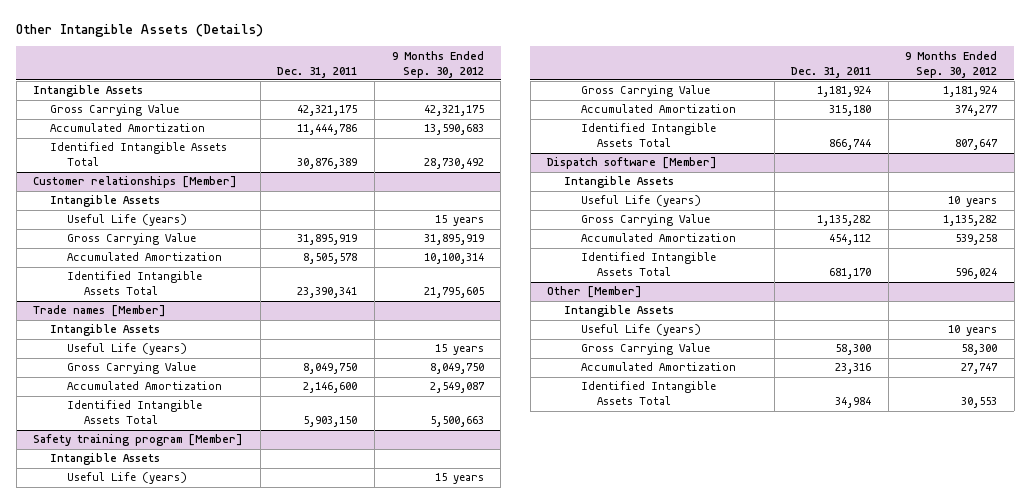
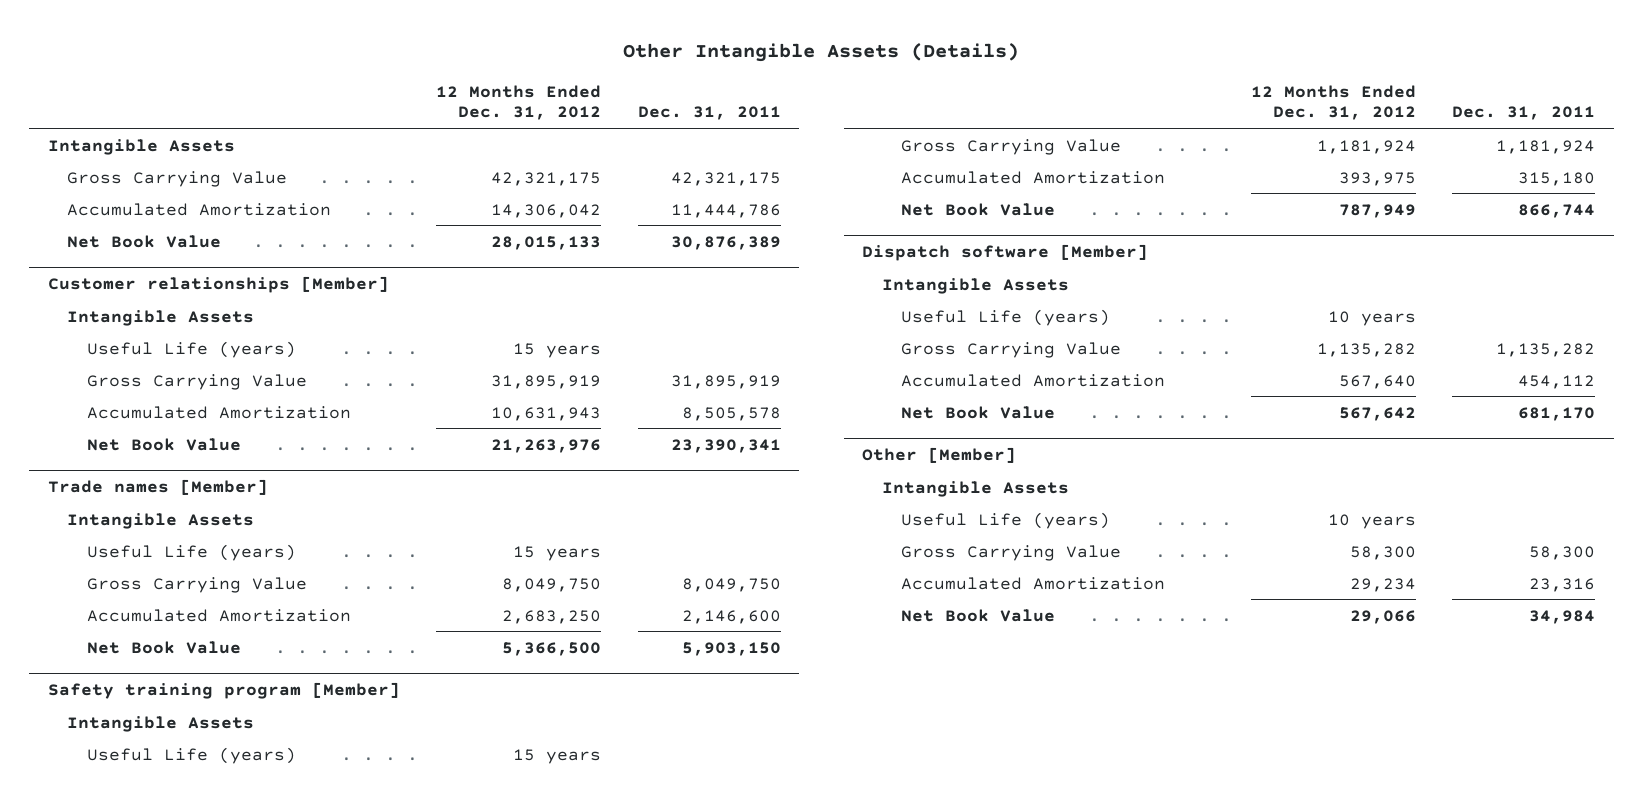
- | Dec. 31, 2011 | 9 Months Ended Sep. 30, 2012
+ | 12 Months Ended Dec. 31, 2012 | Dec. 31, 2011
- Identified Intangible Assets Total | 30,876,389 | 28,730,492
+ Net Book Value | 28,015,133 | 30,876,389
@ Customer relationships [Member]
- Identified Intangible Assets Total | 23,390,341 | 21,795,605
+ Net Book Value | 21,263,976 | 23,390,341
@ Trade names [Member]
- Identified Intangible Assets Total | 5,903,150 | 5,500,663
+ Net Book Value | 5,366,500 | 5,903,150
@ Safety training program [Member]
- Identified Intangible Assets Total | 866,744 | 807,647
+ Net Book Value | 787,949 | 866,744
@ Dispatch software [Member]
- Identified Intangible Assets Total | 681,170 | 596,024
+ Net Book Value | 567,642 | 681,170
@ Other [Member]
- Identified Intangible Assets Total | 34,984 | 30,553
+ Net Book Value | 29,066 | 34,984

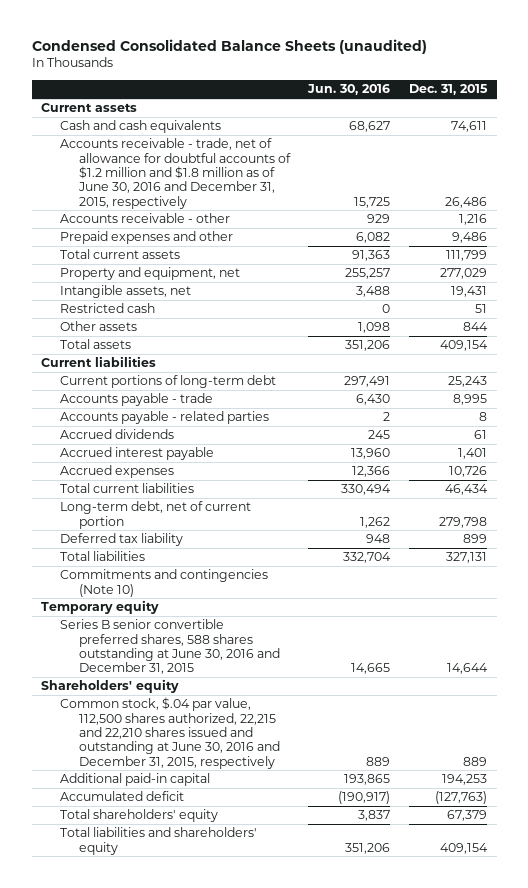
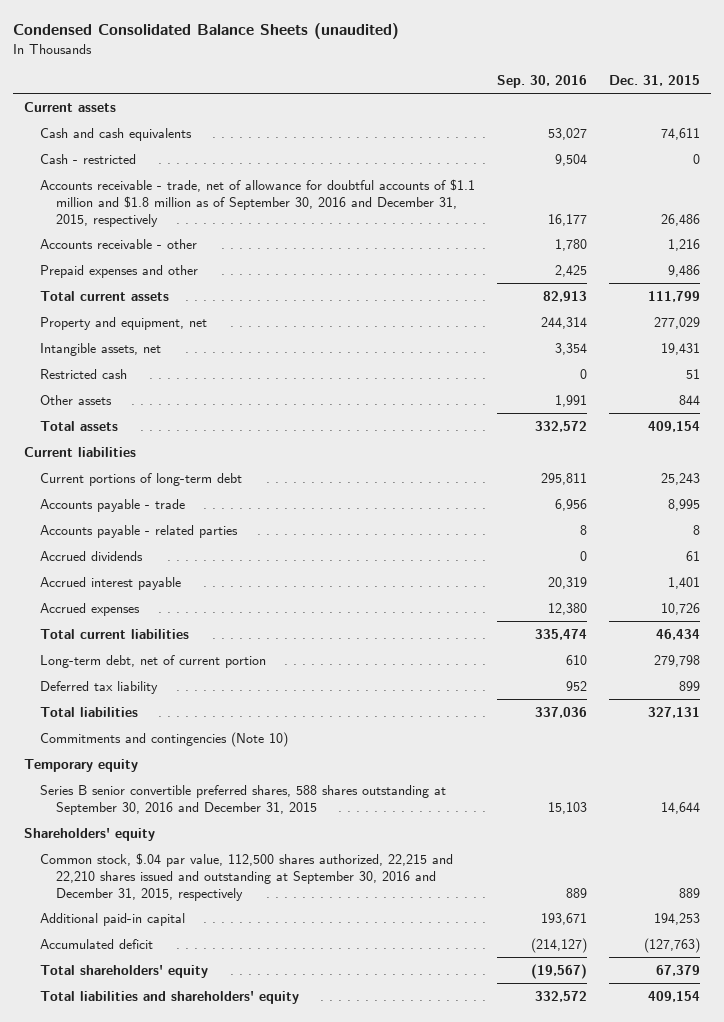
- | Jun. 30, 2016 | Dec. 31, 2015
+ | Sep. 30, 2016 | Dec. 31, 2015
- Accounts receivable - trade, net of allowance for doubtful accounts of $1.2 million and $1.8 million as of June 30, 2016 and December 31, 2015, respectively | 15,725 | 26,486
+ Cash - restricted | 9,504 | 0
+ Accounts receivable - trade, net of allowance for doubtful accounts of $1.1 million and $1.8 million as of September 30, 2016 and December 31, 2015, respectively | 16,177 | 26,486
- Series B senior convertible preferred shares, 588 shares outstanding at June 30, 2016 and December 31, 2015 | 14,665 | 14,644
+ Series B senior convertible preferred shares, 588 shares outstanding at September 30, 2016 and December 31, 2015 | 15,103 | 14,644
- Common stock, $.04 par value, 112,500 shares authorized, 22,215 and 22,210 shares issued and outstanding at June 30, 2016 and December 31, 2015, respectively | 889 | 889
+ Common stock, $.04 par value, 112,500 shares authorized, 22,215 and 22,210 shares issued and outstanding at September 30, 2016 and December 31, 2015, respectively | 889 | 889

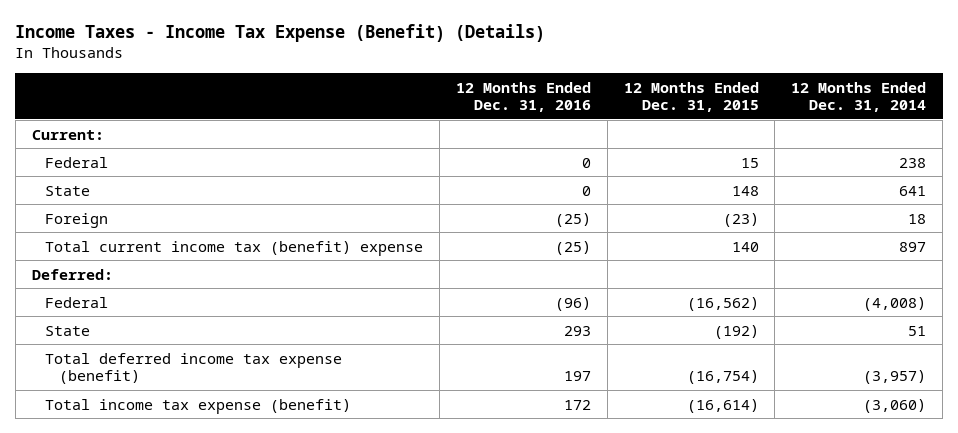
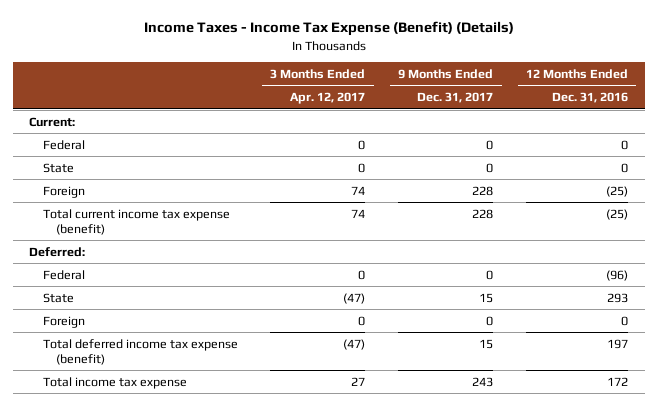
- | 12 Months Ended Dec. 31, 2016 | 12 Months Ended Dec. 31, 2015 | 12 Months Ended Dec. 31, 2014
+ | 3 Months Ended Apr. 12, 2017 | 9 Months Ended Dec. 31, 2017 | 12 Months Ended Dec. 31, 2016
- Total current income tax (benefit) expense | (25) | 140 | 897
+ Total current income tax expense (benefit) | 74 | 228 | (25)
+ Foreign | 0 | 0 | 0
- Total income tax expense (benefit) | 172 | (16,614) | (3,060)
+ Total income tax expense | 27 | 243 | 172

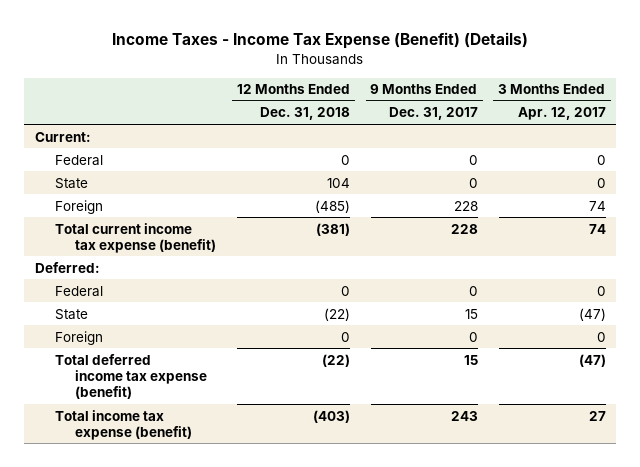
- | 3 Months Ended Apr. 12, 2017 | 9 Months Ended Dec. 31, 2017 | 12 Months Ended Dec. 31, 2016
+ | 12 Months Ended Dec. 31, 2018 | 9 Months Ended Dec. 31, 2017 | 3 Months Ended Apr. 12, 2017
- Total income tax expense | 27 | 243 | 172
+ Total income tax expense (benefit) | (403) | 243 | 27

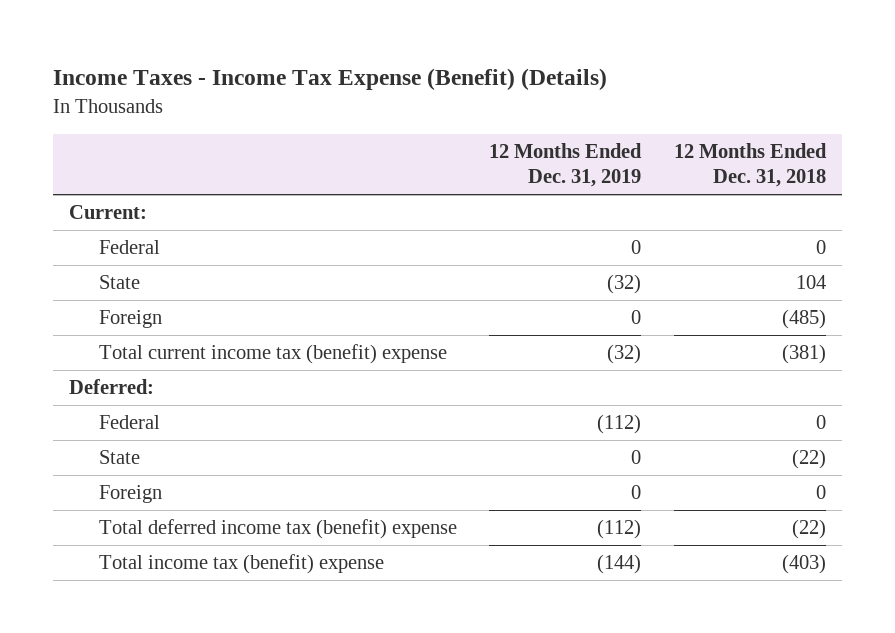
- | 12 Months Ended Dec. 31, 2018 | 9 Months Ended Dec. 31, 2017 | 3 Months Ended Apr. 12, 2017
+ | 12 Months Ended Dec. 31, 2019 | 12 Months Ended Dec. 31, 2018
- Total current income tax expense (benefit) | (381) | 228 | 74
+ Total current income tax (benefit) expense | (32) | (381)
- Total deferred income tax expense (benefit) | (22) | 15 | (47)
- Total income tax expense (benefit) | (403) | 243 | 27
+ Total deferred income tax (benefit) expense | (112) | (22)
+ Total income tax (benefit) expense | (144) | (403)

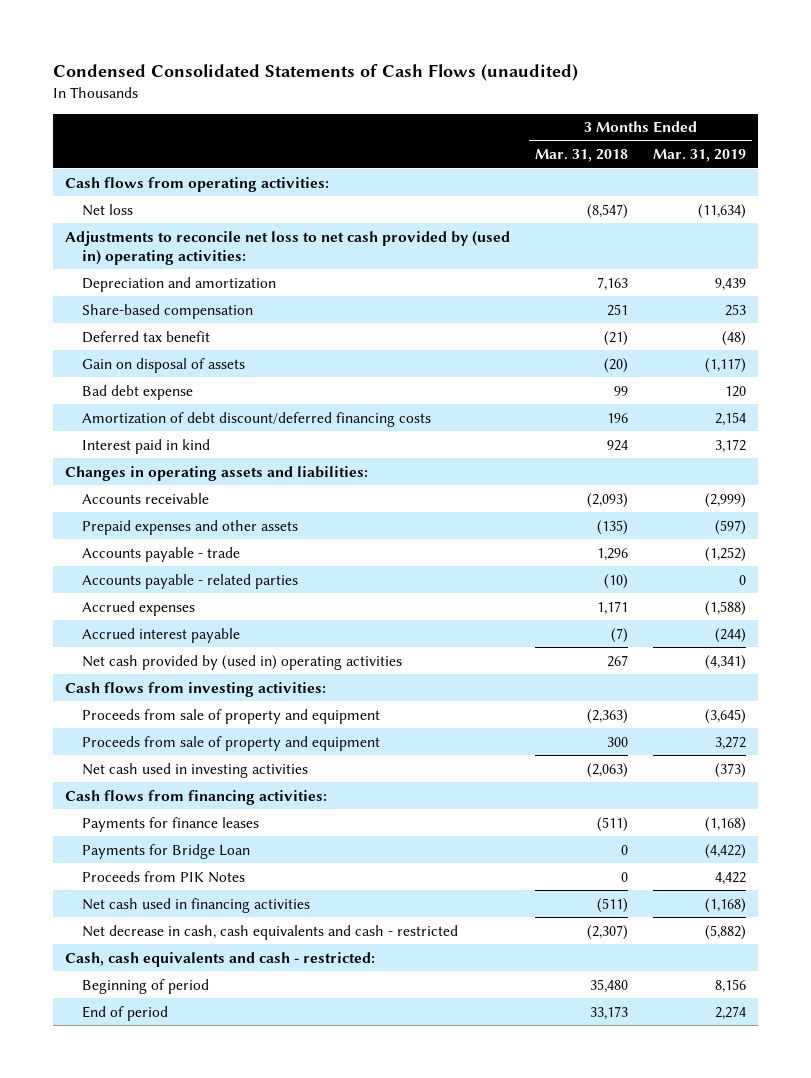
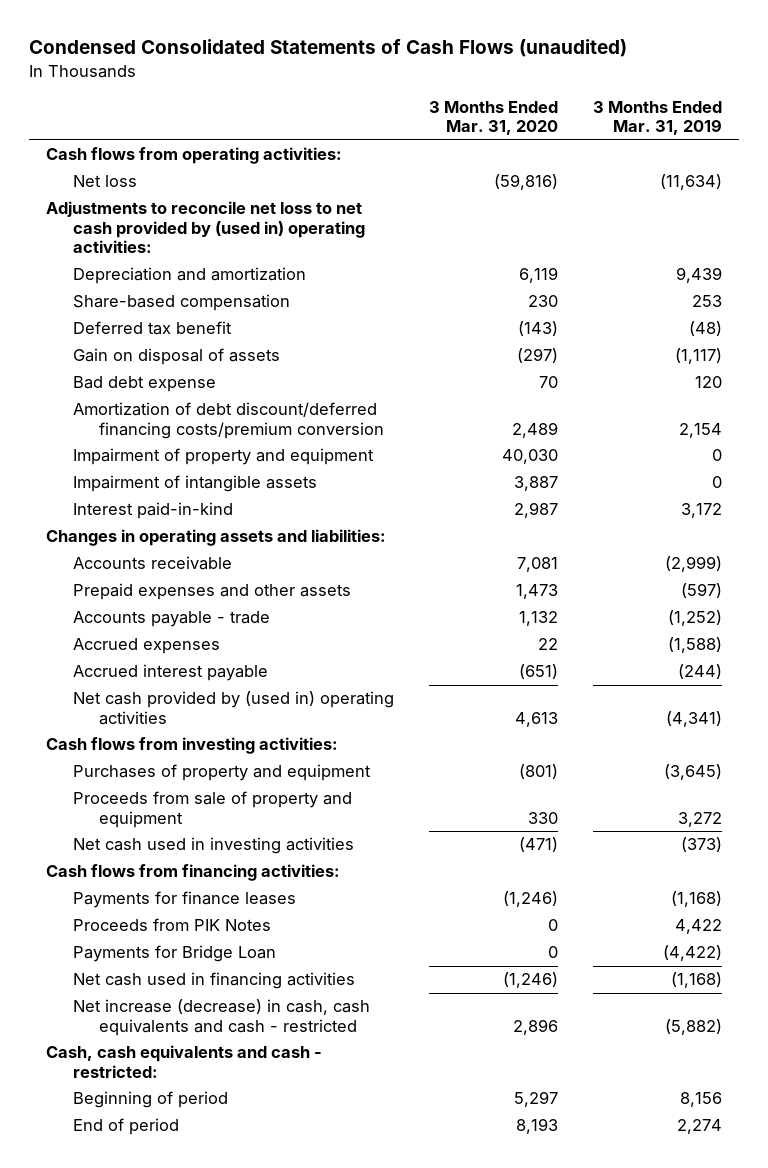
- | 3 Months Ended Mar. 31, 2018 | 3 Months Ended Mar. 31, 2019
+ | 3 Months Ended Mar. 31, 2020 | 3 Months Ended Mar. 31, 2019
- Amortization of debt discount/deferred financing costs | 196 | 2,154
- Interest paid in kind | 924 | 3,172
+ Amortization of debt discount/deferred financing costs/premium conversion | 2,489 | 2,154
+ Impairment of property and equipment | 40,030 | 0
+ Impairment of intangible assets | 3,887 | 0
+ Interest paid-in-kind | 2,987 | 3,172
- Accounts payable - related parties | (10) | 0
- Proceeds from sale of property and equipment | (2,363) | (3,645)
+ Purchases of property and equipment | (801) | (3,645)
moved down: Payments for Bridge Loan | 0 | (4,422)
- Net decrease in cash, cash equivalents and cash - restricted | (2,307) | (5,882)
+ Net increase (decrease) in cash, cash equivalents and cash - restricted | 2,896 | (5,882)

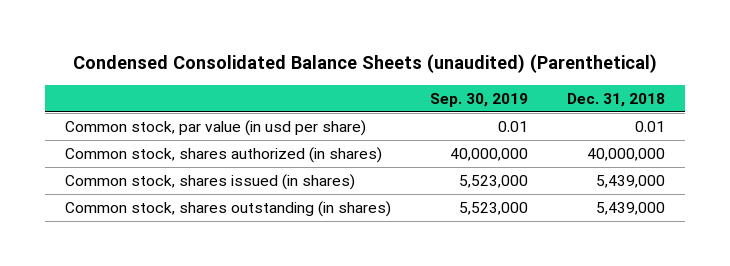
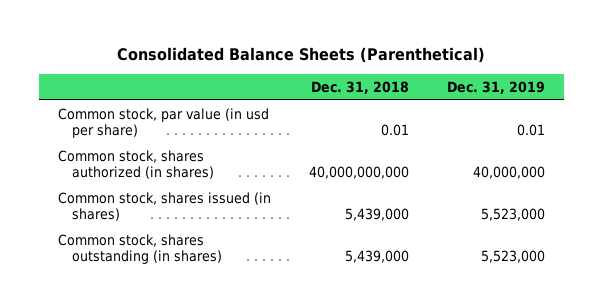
- Condensed Consolidated Balance Sheets (unaudited) (Parenthetical)
+ Consolidated Balance Sheets (Parenthetical)
- | Sep. 30, 2019 | Dec. 31, 2018
+ | Dec. 31, 2018 | Dec. 31, 2019
- Common stock, shares authorized (in shares) | 40,000,000 | 40,000,000
+ Common stock, shares authorized (in shares) | 40,000,000,000 | 40,000,000

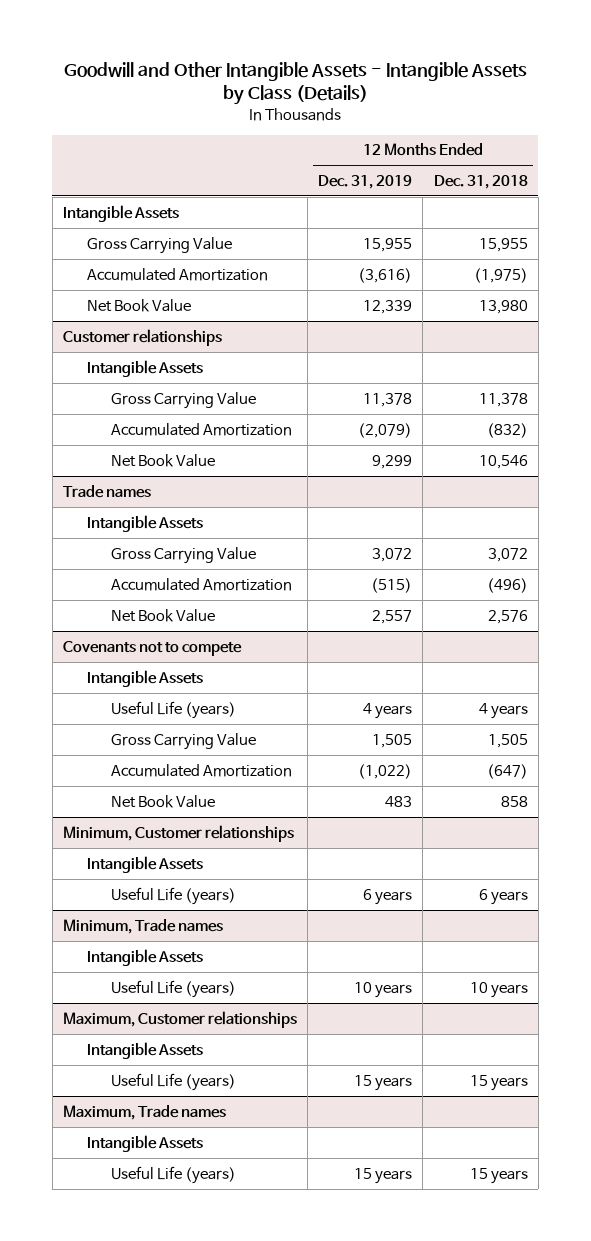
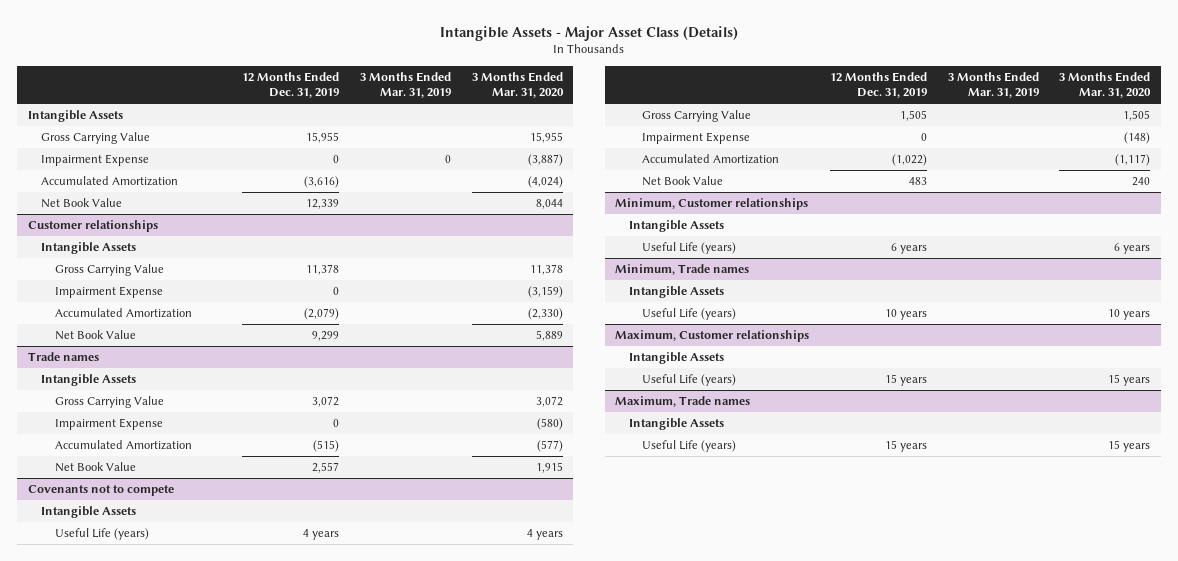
- Goodwill and Other Intangible Assets - Intangible Assets by Class (Details)
+ Intangible Assets - Major Asset Class (Details)
- | 12 Months Ended Dec. 31, 2019 | 12 Months Ended Dec. 31, 2018
+ | 12 Months Ended Dec. 31, 2019 | 3 Months Ended Mar. 31, 2019 | 3 Months Ended Mar. 31, 2020
+ Impairment Expense | 0 | 0 | (3,887)
@ Customer relationships
+ Impairment Expense | 0 | | (3,159)
@ Trade names
+ Impairment Expense | 0 | | (580)
@ Covenants not to compete
+ Impairment Expense | 0 | | (148)

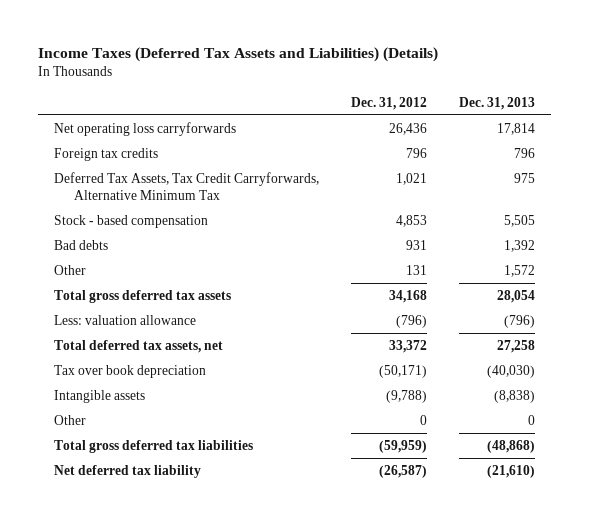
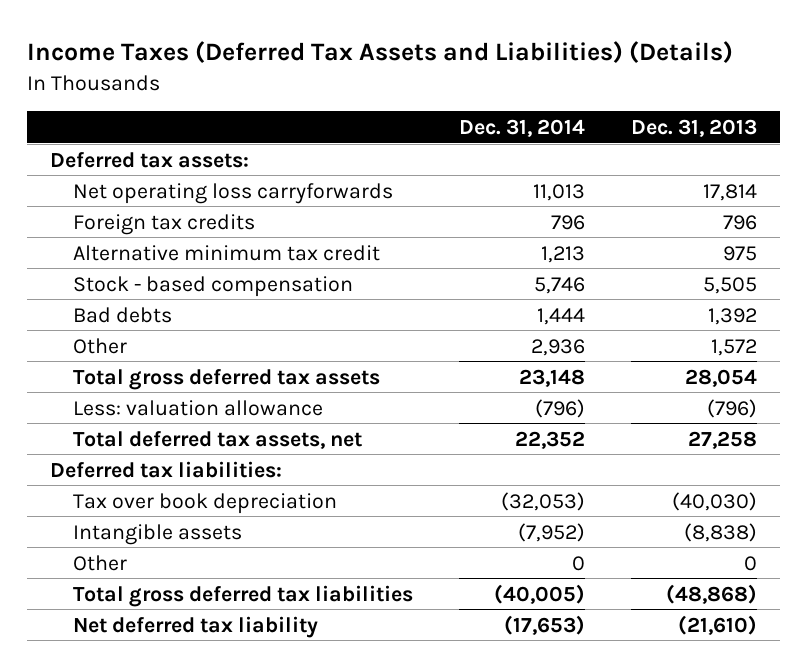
- | Dec. 31, 2012 | Dec. 31, 2013
+ | Dec. 31, 2014 | Dec. 31, 2013
+ Deferred tax assets:
- Deferred Tax Assets, Tax Credit Carryforwards, Alternative Minimum Tax | 1,021 | 975
+ Alternative minimum tax credit | 1,213 | 975
+ Deferred tax liabilities:

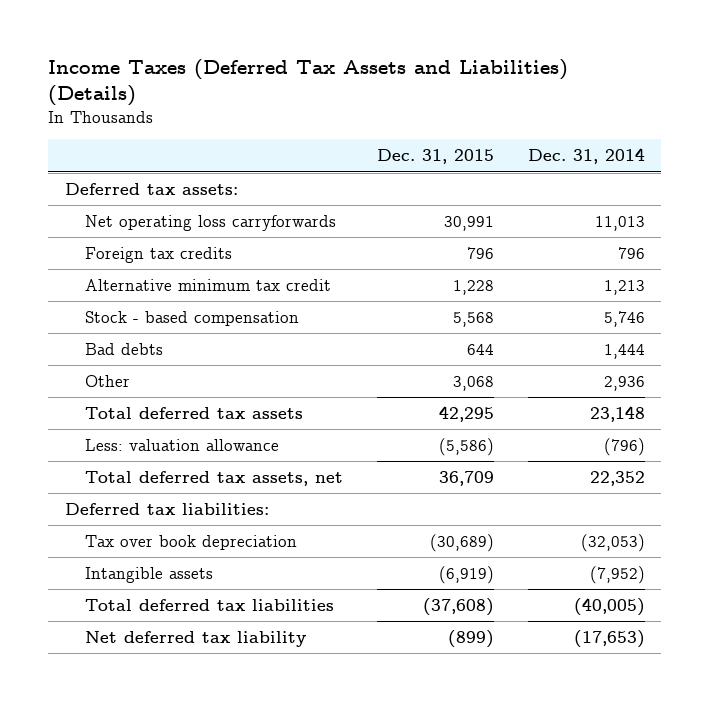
- | Dec. 31, 2014 | Dec. 31, 2013
+ | Dec. 31, 2015 | Dec. 31, 2014
- Total gross deferred tax assets | 23,148 | 28,054
+ Total deferred tax assets | 42,295 | 23,148
- Other | 0 | 0
- Total gross deferred tax liabilities | (40,005) | (48,868)
+ Total deferred tax liabilities | (37,608) | (40,005)

